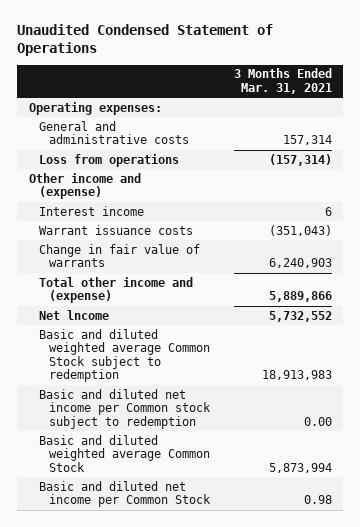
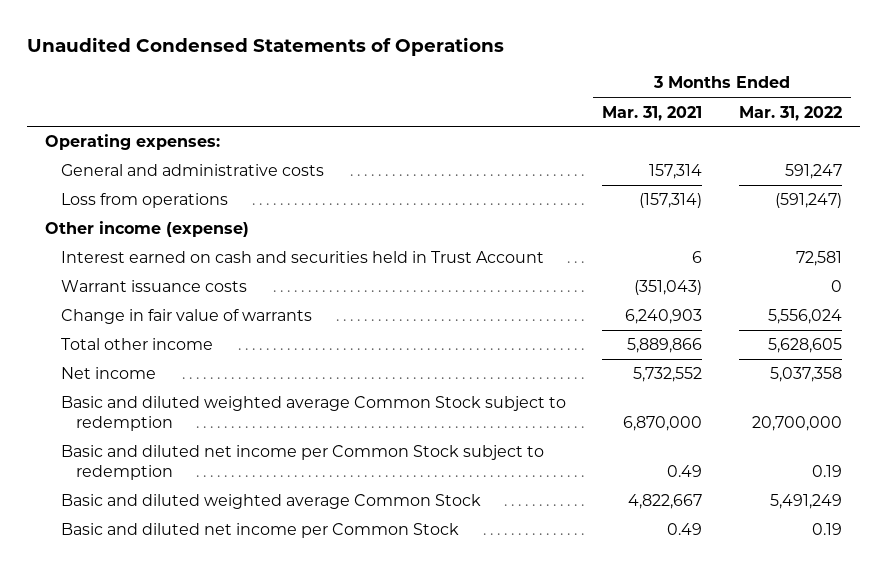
- Unaudited Condensed Statement of Operations
+ Unaudited Condensed Statements of Operations
- | 3 Months Ended Mar. 31, 2021
+ | 3 Months Ended Mar. 31, 2021 | 3 Months Ended Mar. 31, 2022
- Other income and (expense)
- Interest income | 6
+ Other income (expense)
+ Interest earned on cash and securities held in Trust Account | 6 | 72,581
- Total other income and (expense) | 5,889,866
- Net lncome | 5,732,552
- Basic and diluted weighted average Common Stock subject to redemption | 18,913,983
- Basic and diluted net income per Common stock subject to redemption | 0.00
- Basic and diluted weighted average Common Stock | 5,873,994
- Basic and diluted net income per Common Stock | 0.98
+ Total other income | 5,889,866 | 5,628,605
+ Net income | 5,732,552 | 5,037,358
+ Basic and diluted weighted average Common Stock subject to redemption | 6,870,000 | 20,700,000
+ Basic and diluted net income per Common Stock subject to redemption | 0.49 | 0.19
+ Basic and diluted weighted average Common Stock | 4,822,667 | 5,491,249
+ Basic and diluted net income per Common Stock | 0.49 | 0.19

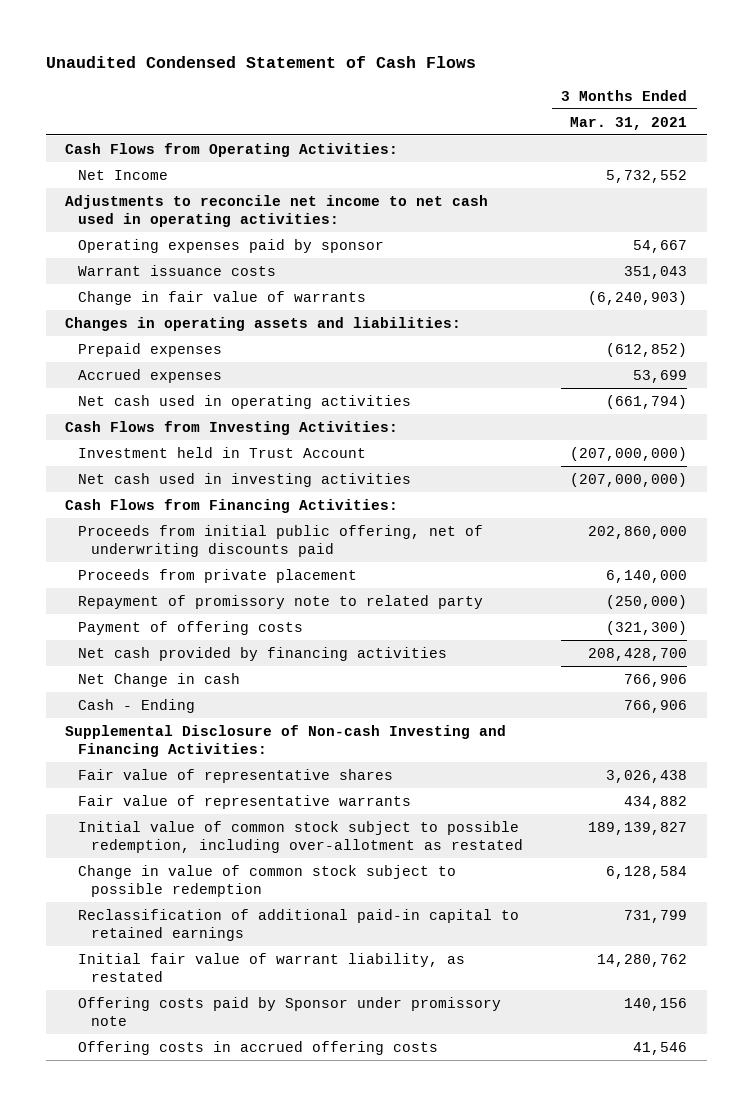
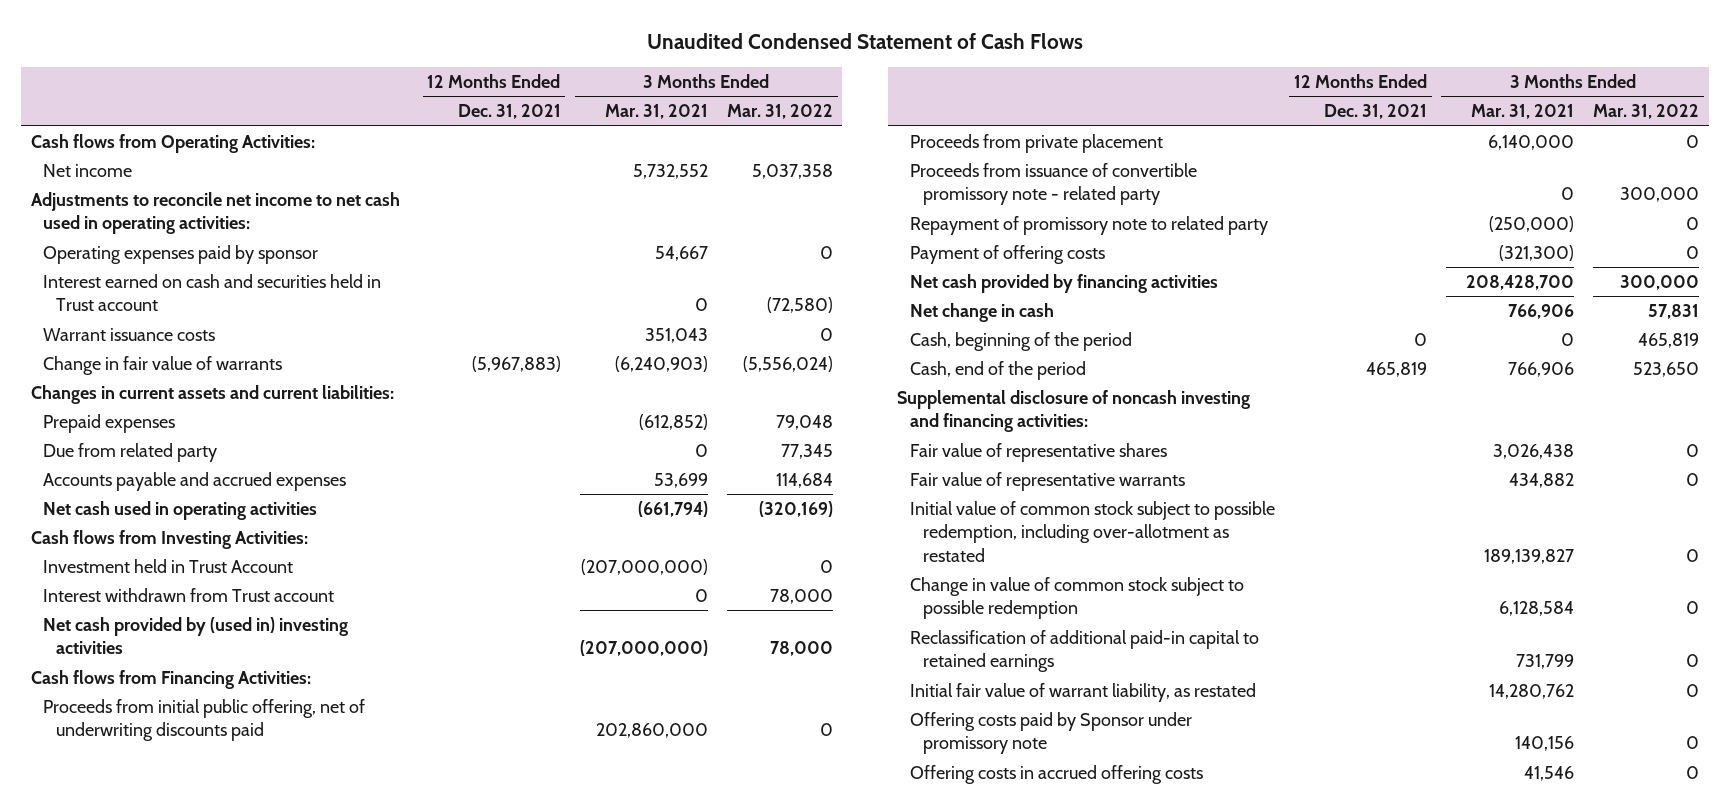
- | 3 Months Ended Mar. 31, 2021
+ | 12 Months Ended Dec. 31, 2021 | 3 Months Ended Mar. 31, 2021 | 3 Months Ended Mar. 31, 2022
- Cash Flows from Operating Activities:
- Net Income | 5,732,552
+ Cash flows from Operating Activities:
+ Net income | | 5,732,552 | 5,037,358
+ Interest earned on cash and securities held in Trust account | | 0 | (72,580)
- Changes in operating assets and liabilities:
+ Changes in current assets and current liabilities:
- Accrued expenses | 53,699
+ Due from related party | | 0 | 77,345
+ Accounts payable and accrued expenses | | 53,699 | 114,684
- Cash Flows from Investing Activities:
+ Cash flows from Investing Activities:
- Net cash used in investing activities | (207,000,000)
- Cash Flows from Financing Activities:
+ Interest withdrawn from Trust account | | 0 | 78,000
+ Net cash provided by (used in) investing activities | | (207,000,000) | 78,000
+ Cash flows from Financing Activities:
+ Proceeds from issuance of convertible promissory note - related party | | 0 | 300,000
- Net Change in cash | 766,906
- Cash - Ending | 766,906
- Supplemental Disclosure of Non-cash Investing and Financing Activities:
+ Net change in cash | | 766,906 | 57,831
+ Cash, beginning of the period | 0 | 0 | 465,819
+ Cash, end of the period | 465,819 | 766,906 | 523,650
+ Supplemental disclosure of noncash investing and financing activities:

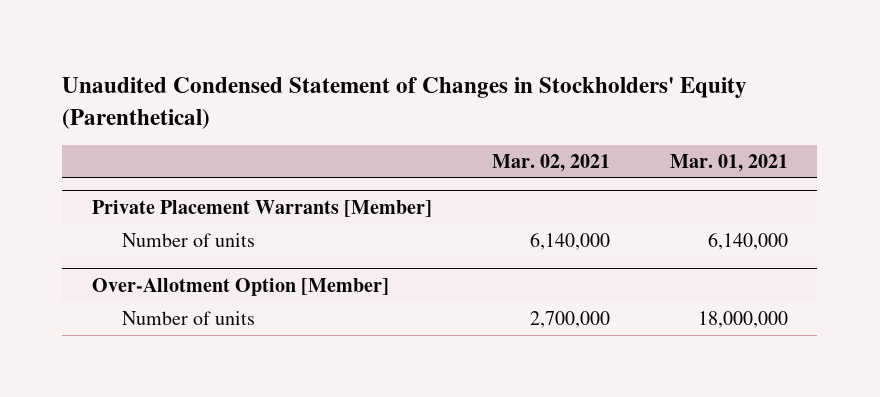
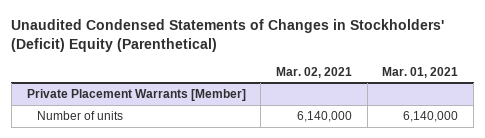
- Unaudited Condensed Statement of Changes in Stockholders' Equity (Parenthetical)
+ Unaudited Condensed Statements of Changes in Stockholders' (Deficit) Equity (Parenthetical)
- Over-Allotment Option [Member]
- Number of units | 2,700,000 | 18,000,000

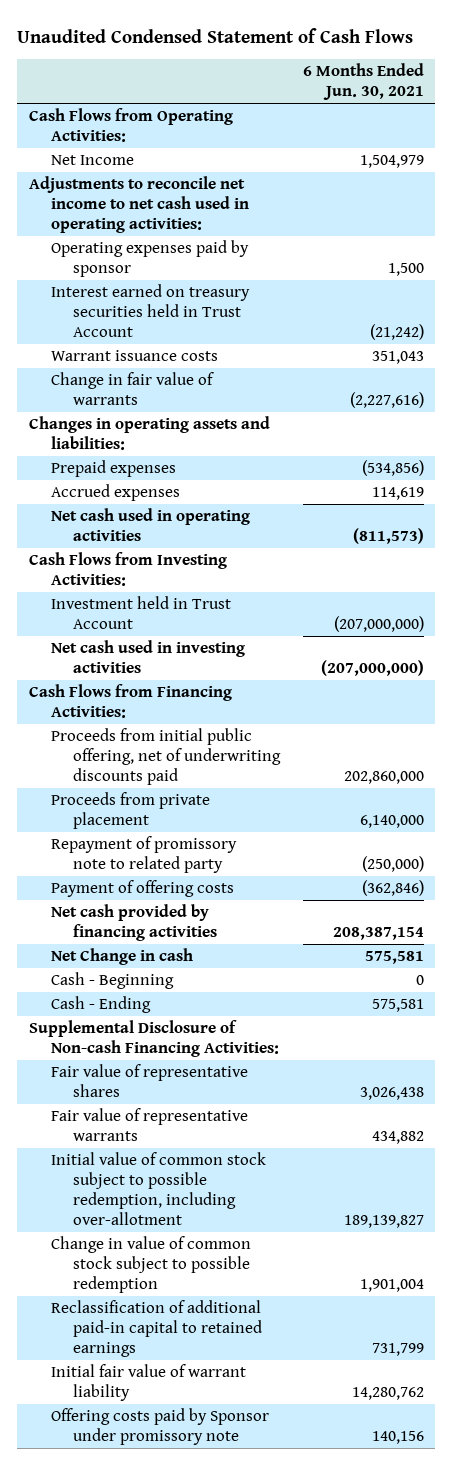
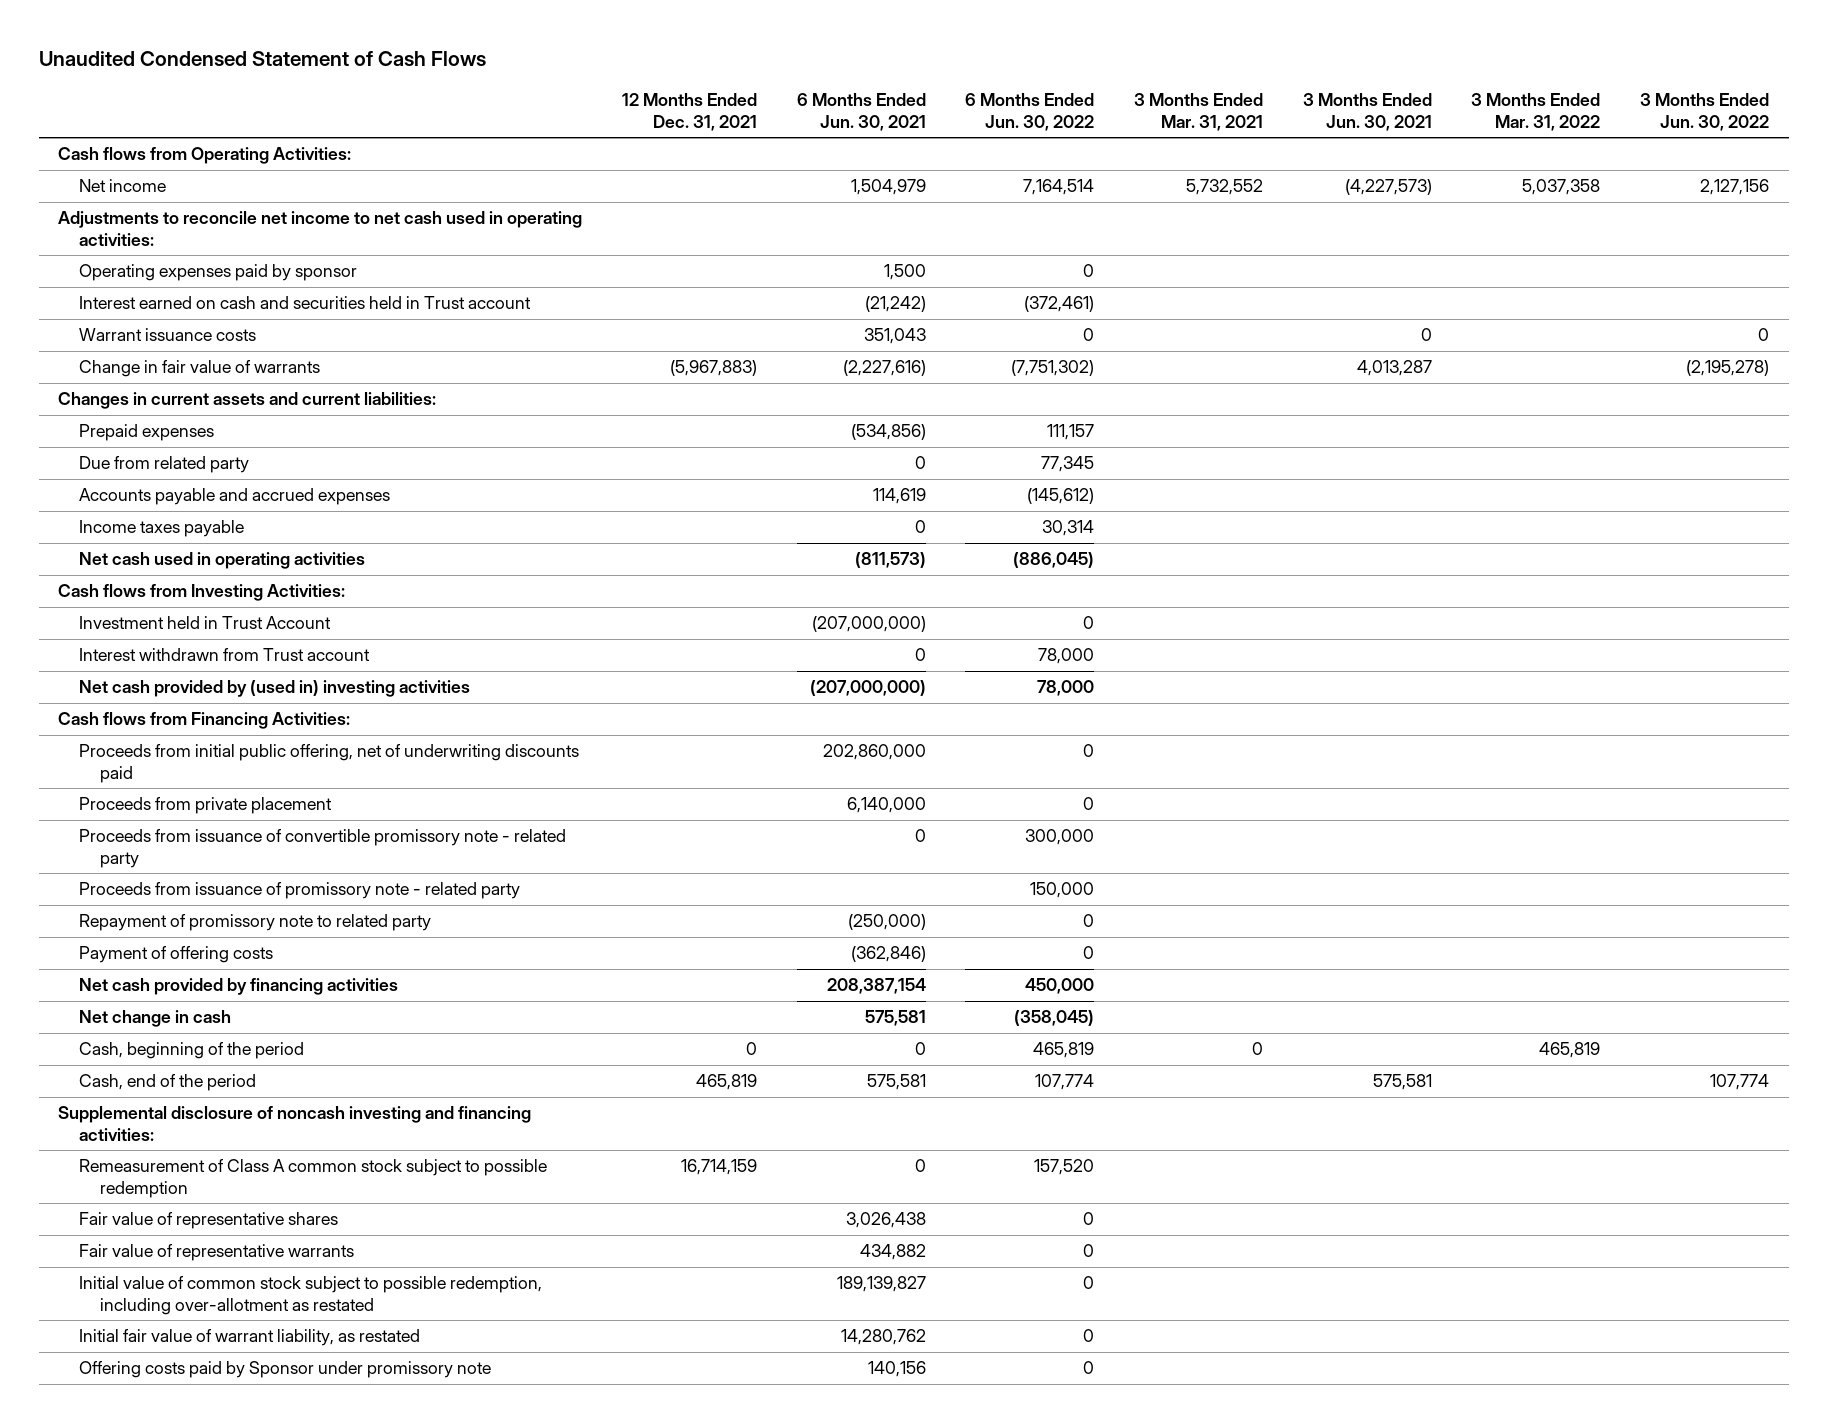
- | 6 Months Ended Jun. 30, 2021
+ | 12 Months Ended Dec. 31, 2021 | 6 Months Ended Jun. 30, 2021 | 6 Months Ended Jun. 30, 2022 | 3 Months Ended Mar. 31, 2021 | 3 Months Ended Jun. 30, 2021 | 3 Months Ended Mar. 31, 2022 | 3 Months Ended Jun. 30, 2022
- Cash Flows from Operating Activities:
- Net Income | 1,504,979
+ Cash flows from Operating Activities:
+ Net income | | 1,504,979 | 7,164,514 | 5,732,552 | (4,227,573) | 5,037,358 | 2,127,156
- Interest earned on treasury securities held in Trust Account | (21,242)
+ Interest earned on cash and securities held in Trust account | | (21,242) | (372,461) | | | |
- Changes in operating assets and liabilities:
+ Changes in current assets and current liabilities:
- Accrued expenses | 114,619
+ Due from related party | | 0 | 77,345 | | | |
+ Accounts payable and accrued expenses | | 114,619 | (145,612) | | | |
+ Income taxes payable | | 0 | 30,314 | | | |
- Cash Flows from Investing Activities:
+ Cash flows from Investing Activities:
- Net cash used in investing activities | (207,000,000)
- Cash Flows from Financing Activities:
+ Interest withdrawn from Trust account | | 0 | 78,000 | | | |
+ Net cash provided by (used in) investing activities | | (207,000,000) | 78,000 | | | |
+ Cash flows from Financing Activities:
+ Proceeds from issuance of convertible promissory note - related party | | 0 | 300,000 | | | |
+ Proceeds from issuance of promissory note - related party | | | 150,000 | | | |
- Net Change in cash | 575,581
- Cash - Beginning | 0
- Cash - Ending | 575,581
- Supplemental Disclosure of Non-cash Financing Activities:
+ Net change in cash | | 575,581 | (358,045) | | | |
+ Cash, beginning of the period | 0 | 0 | 465,819 | 0 | | 465,819 |
+ Cash, end of the period | 465,819 | 575,581 | 107,774 | | 575,581 | | 107,774
+ Supplemental disclosure of noncash investing and financing activities:
+ Remeasurement of Class A common stock subject to possible redemption | 16,714,159 | 0 | 157,520 | | | |
- Initial value of common stock subject to possible redemption, including over-allotment | 189,139,827
- Change in value of common stock subject to possible redemption | 1,901,004
- Reclassification of additional paid-in capital to retained earnings | 731,799
- Initial fair value of warrant liability | 14,280,762
+ Initial value of common stock subject to possible redemption, including over-allotment as restated | | 189,139,827 | 0 | | | |
+ Initial fair value of warrant liability, as restated | | 14,280,762 | 0 | | | |

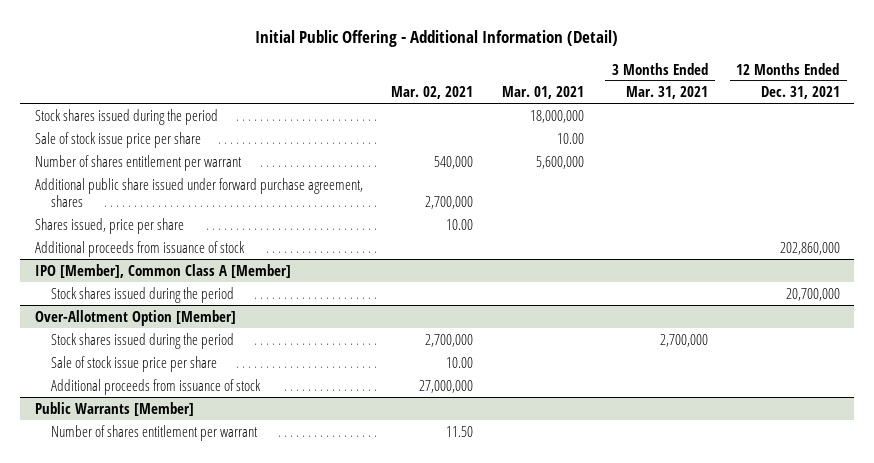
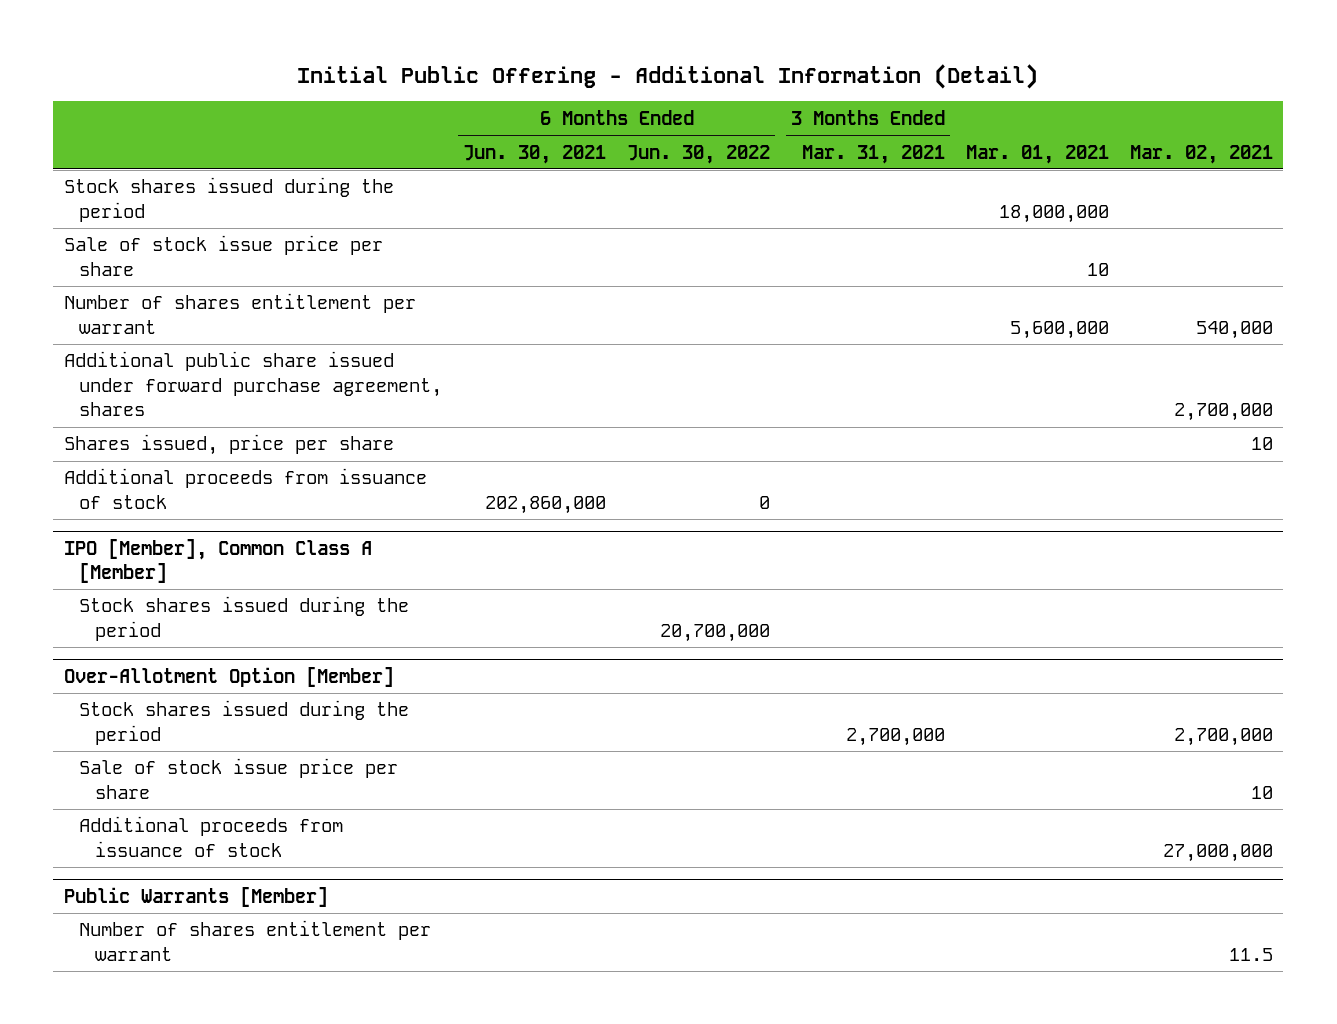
- | Mar. 02, 2021 | Mar. 01, 2021 | 3 Months Ended Mar. 31, 2021 | 12 Months Ended Dec. 31, 2021
+ | 6 Months Ended Jun. 30, 2021 | 6 Months Ended Jun. 30, 2022 | 3 Months Ended Mar. 31, 2021 | Mar. 01, 2021 | Mar. 02, 2021
- Sale of stock issue price per share | | 10.00 | |
+ Sale of stock issue price per share | | | | 10 |
- Shares issued, price per share | 10.00 | | |
+ Shares issued, price per share | | | | | 10
@ Over-Allotment Option [Member]
- Sale of stock issue price per share | 10.00 | | |
+ Sale of stock issue price per share | | | | | 10
@ Public Warrants [Member]
- Number of shares entitlement per warrant | 11.50 | | |
+ Number of shares entitlement per warrant | | | | | 11.5

